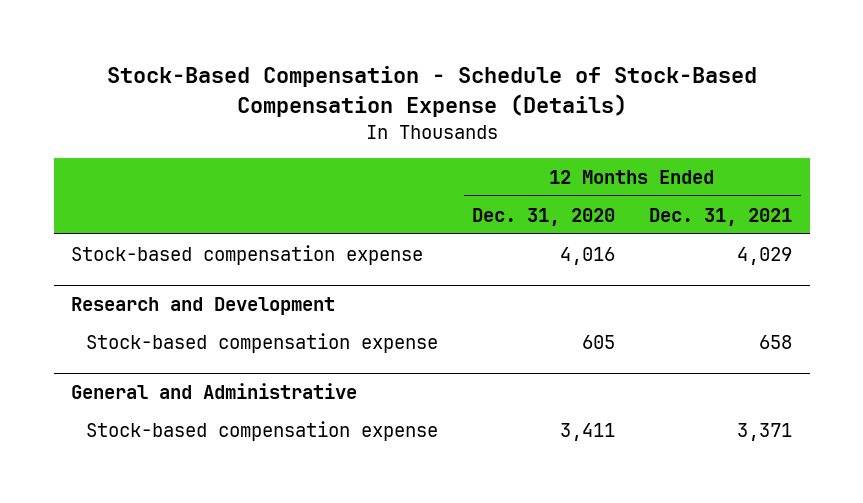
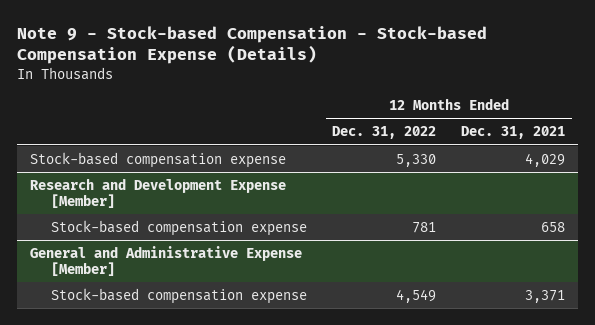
- Stock-Based Compensation - Schedule of Stock-Based Compensation Expense (Details)
+ Note 9 - Stock-based Compensation - Stock-based Compensation Expense (Details)
- | 12 Months Ended Dec. 31, 2020 | 12 Months Ended Dec. 31, 2021
+ | 12 Months Ended Dec. 31, 2022 | 12 Months Ended Dec. 31, 2021
- Research and Development
+ Research and Development Expense [Member]
- General and Administrative
+ General and Administrative Expense [Member]

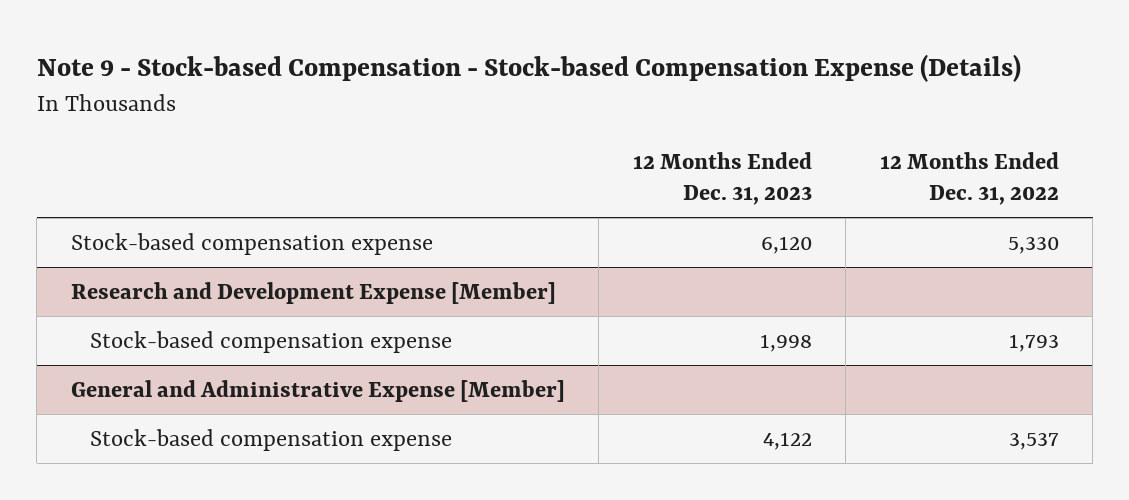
- | 12 Months Ended Dec. 31, 2022 | 12 Months Ended Dec. 31, 2021
+ | 12 Months Ended Dec. 31, 2023 | 12 Months Ended Dec. 31, 2022
@ Research and Development Expense [Member]
- Stock-based compensation expense | 781 | 658
+ Stock-based compensation expense | 1,998 | 1,793
@ General and Administrative Expense [Member]
- Stock-based compensation expense | 4,549 | 3,371
+ Stock-based compensation expense | 4,122 | 3,537

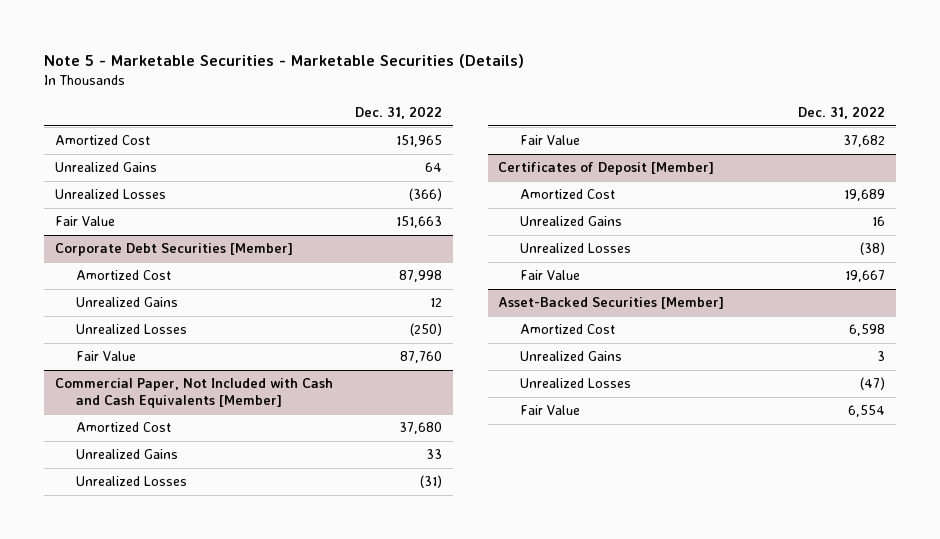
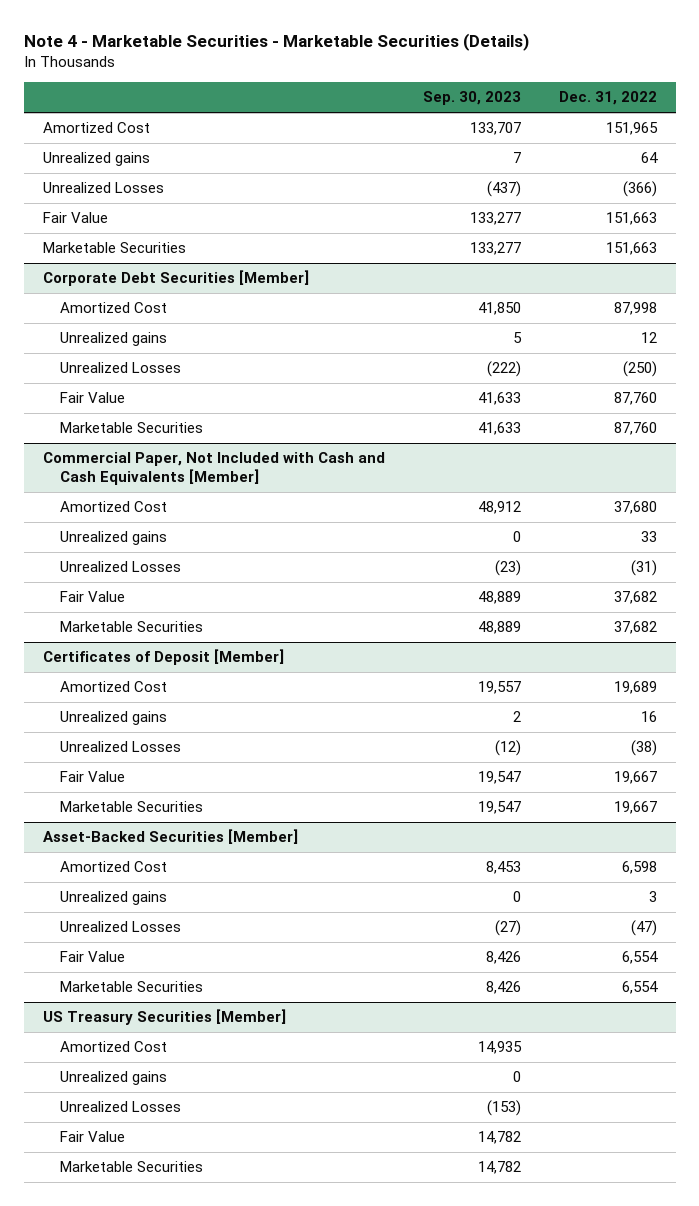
- Note 5 - Marketable Securities - Marketable Securities (Details)
+ Note 4 - Marketable Securities - Marketable Securities (Details)
- | Dec. 31, 2022
+ | Sep. 30, 2023 | Dec. 31, 2022
- Unrealized Gains | 64
+ Unrealized gains | 7 | 64
+ Marketable Securities | 133,277 | 151,663
@ Corporate Debt Securities [Member]
- Unrealized Gains | 12
+ Unrealized gains | 5 | 12
+ Marketable Securities | 41,633 | 87,760
@ Commercial Paper, Not Included with Cash and Cash Equivalents [Member]
- Unrealized Gains | 33
+ Unrealized gains | 0 | 33
+ Marketable Securities | 48,889 | 37,682
@ Certificates of Deposit [Member]
- Unrealized Gains | 16
+ Unrealized gains | 2 | 16
+ Marketable Securities | 19,547 | 19,667
@ Asset-Backed Securities [Member]
- Unrealized Gains | 3
+ Unrealized gains | 0 | 3
+ Marketable Securities | 8,426 | 6,554
+ US Treasury Securities [Member]
+ Amortized Cost | 14,935 |
+ Unrealized gains | 0 |
+ Unrealized Losses | (153) |
+ Fair Value | 14,782 |
+ Marketable Securities | 14,782 |

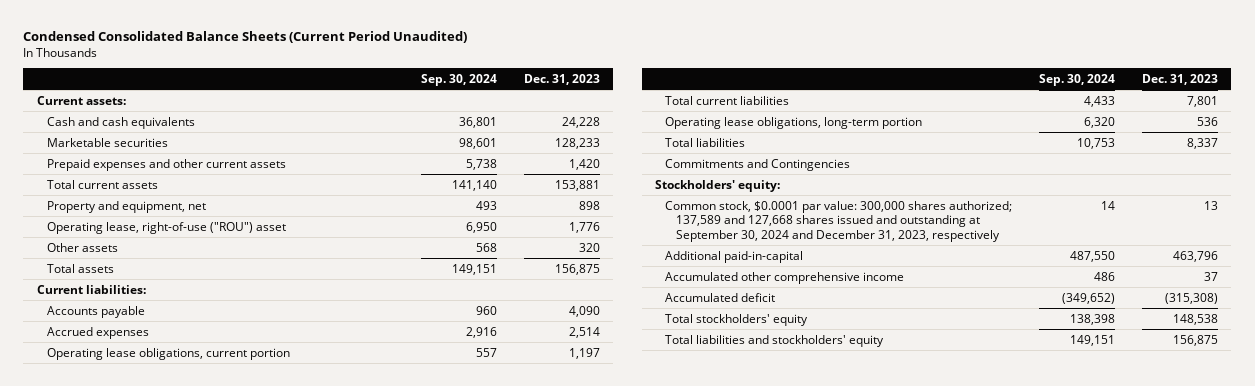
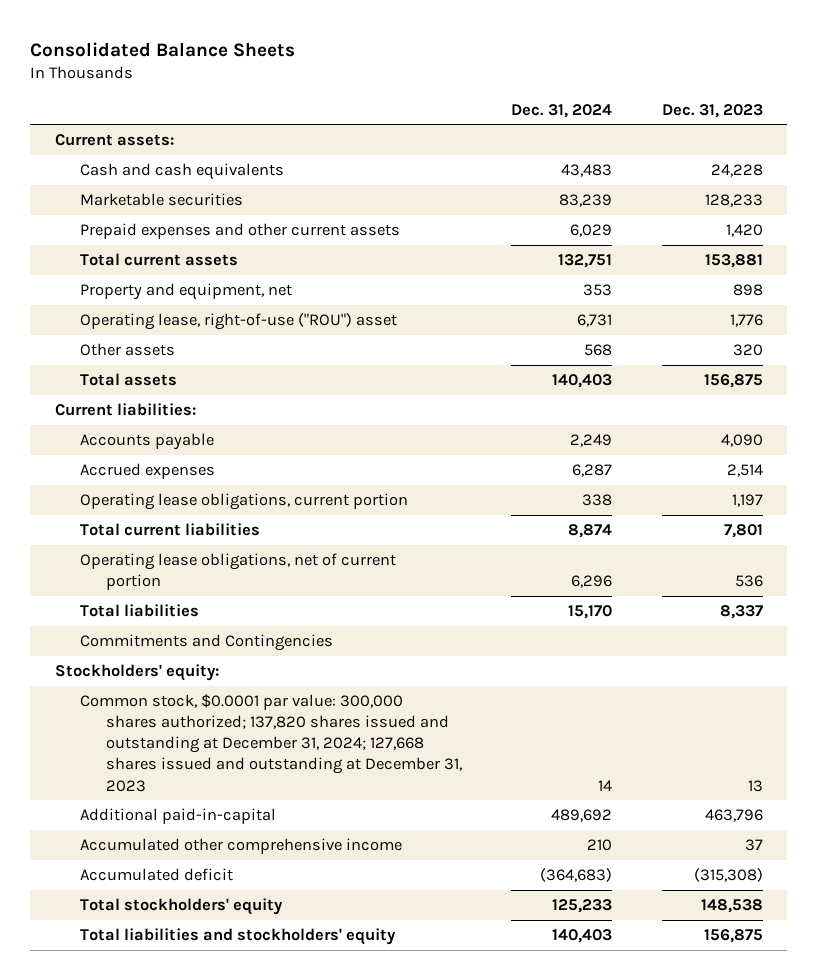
- Condensed Consolidated Balance Sheets (Current Period Unaudited)
+ Consolidated Balance Sheets
- | Sep. 30, 2024 | Dec. 31, 2023
+ | Dec. 31, 2024 | Dec. 31, 2023
- Operating lease obligations, long-term portion | 6,320 | 536
+ Operating lease obligations, net of current portion | 6,296 | 536
- Common stock, $0.0001 par value: 300,000 shares authorized; 137,589 and 127,668 shares issued and outstanding at September 30, 2024 and December 31, 2023, respectively | 14 | 13
+ Common stock, $0.0001 par value: 300,000 shares authorized; 137,820 shares issued and outstanding at December 31, 2024; 127,668 shares issued and outstanding at December 31, 2023 | 14 | 13

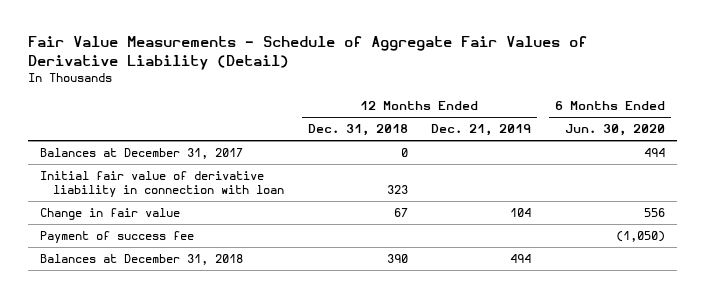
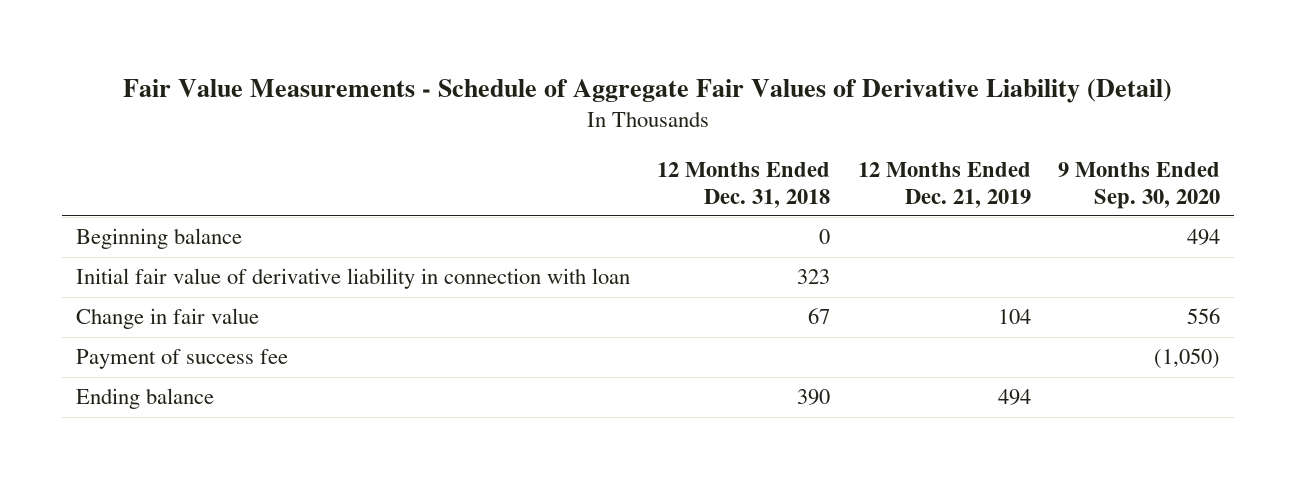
- | 12 Months Ended Dec. 31, 2018 | 12 Months Ended Dec. 21, 2019 | 6 Months Ended Jun. 30, 2020
+ | 12 Months Ended Dec. 31, 2018 | 12 Months Ended Dec. 21, 2019 | 9 Months Ended Sep. 30, 2020
- Balances at December 31, 2017 | 0 | | 494
+ Beginning balance | 0 | | 494
- Balances at December 31, 2018 | 390 | 494 |
+ Ending balance | 390 | 494 |

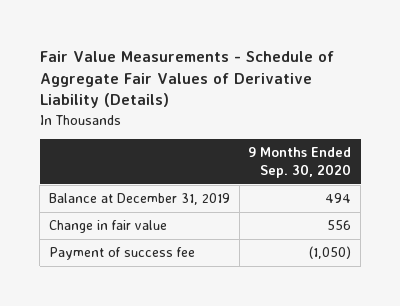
- Fair Value Measurements - Schedule of Aggregate Fair Values of Derivative Liability (Detail)
+ Fair Value Measurements - Schedule of Aggregate Fair Values of Derivative Liability (Details)
- | 12 Months Ended Dec. 31, 2018 | 12 Months Ended Dec. 21, 2019 | 9 Months Ended Sep. 30, 2020
+ | 9 Months Ended Sep. 30, 2020
- Beginning balance | 0 | | 494
- Initial fair value of derivative liability in connection with loan | 323 | |
+ Balance at December 31, 2019 | 494
- Ending balance | 390 | 494 |

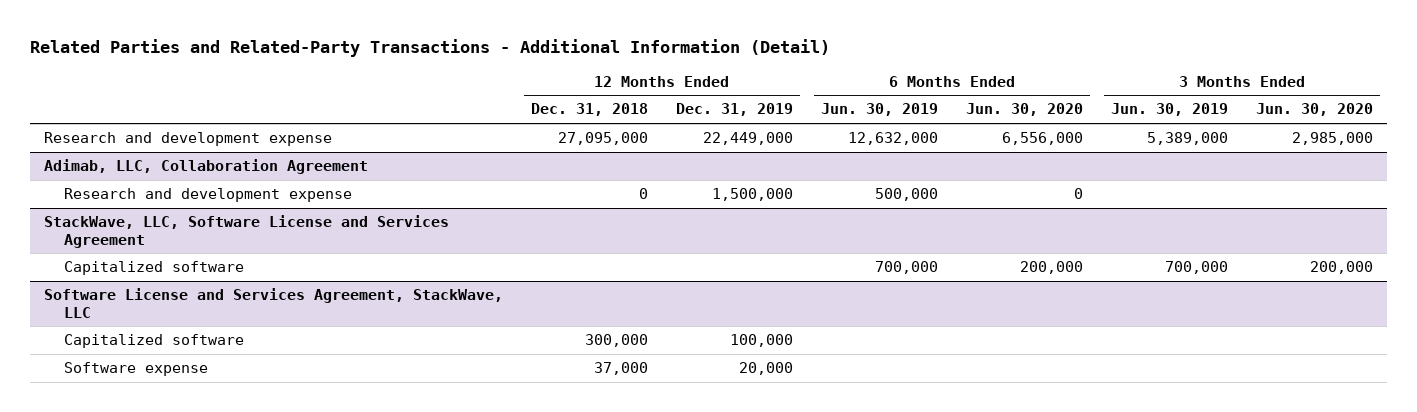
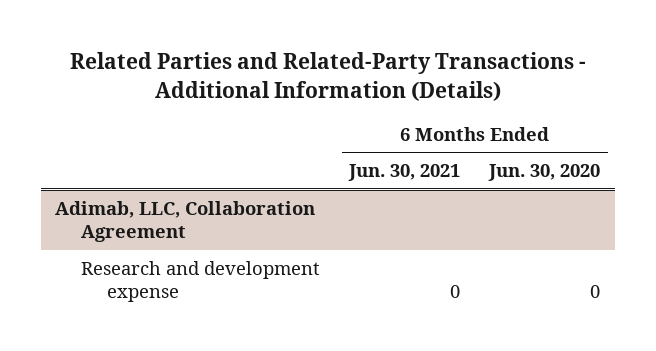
- Related Parties and Related-Party Transactions - Additional Information (Detail)
+ Related Parties and Related-Party Transactions - Additional Information (Details)
- | 12 Months Ended Dec. 31, 2018 | 12 Months Ended Dec. 31, 2019 | 6 Months Ended Jun. 30, 2019 | 6 Months Ended Jun. 30, 2020 | 3 Months Ended Jun. 30, 2019 | 3 Months Ended Jun. 30, 2020
+ | 6 Months Ended Jun. 30, 2021 | 6 Months Ended Jun. 30, 2020
- Research and development expense | 27,095,000 | 22,449,000 | 12,632,000 | 6,556,000 | 5,389,000 | 2,985,000
- StackWave, LLC, Software License and Services Agreement
- Capitalized software | | | 700,000 | 200,000 | 700,000 | 200,000
- Software License and Services Agreement, StackWave, LLC
- Capitalized software | 300,000 | 100,000 | | | |
- Software expense | 37,000 | 20,000 | | | |

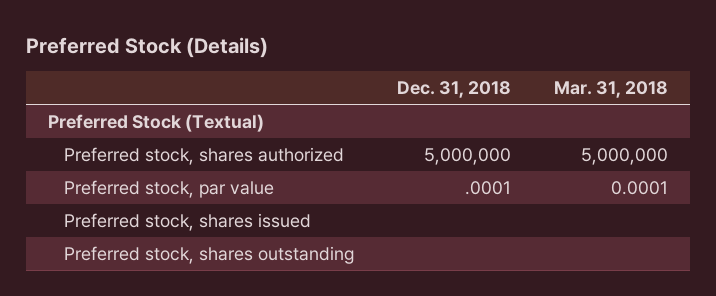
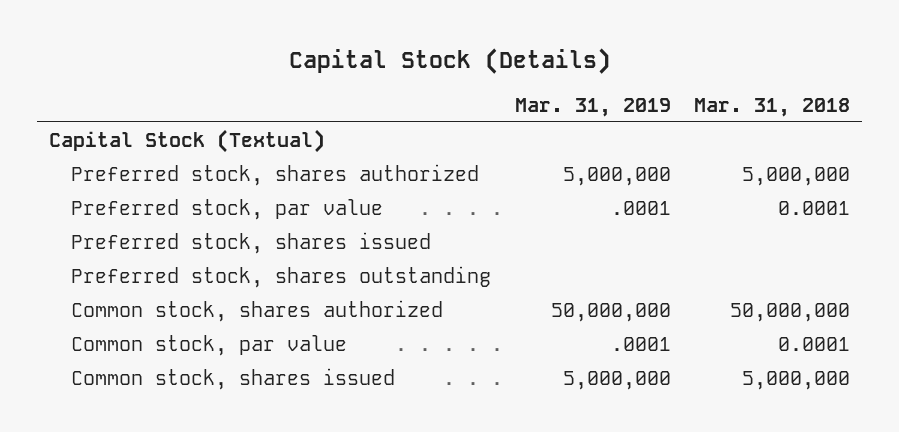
- Preferred Stock (Details)
+ Capital Stock (Details)
- | Dec. 31, 2018 | Mar. 31, 2018
+ | Mar. 31, 2019 | Mar. 31, 2018
- Preferred Stock (Textual)
+ Capital Stock (Textual)
+ Common stock, shares authorized | 50,000,000 | 50,000,000
+ Common stock, par value | .0001 | 0.0001
+ Common stock, shares issued | 5,000,000 | 5,000,000

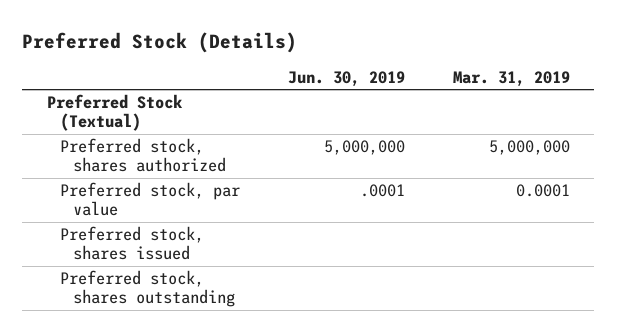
- Capital Stock (Details)
+ Preferred Stock (Details)
- | Mar. 31, 2019 | Mar. 31, 2018
+ | Jun. 30, 2019 | Mar. 31, 2019
- Capital Stock (Textual)
+ Preferred Stock (Textual)
- Preferred stock, par value | .0001 | 0.0001
+ Preferred stock, par value | .0001 | 0.0001
- Common stock, shares authorized | 50,000,000 | 50,000,000
- Common stock, par value | .0001 | 0.0001
- Common stock, shares issued | 5,000,000 | 5,000,000

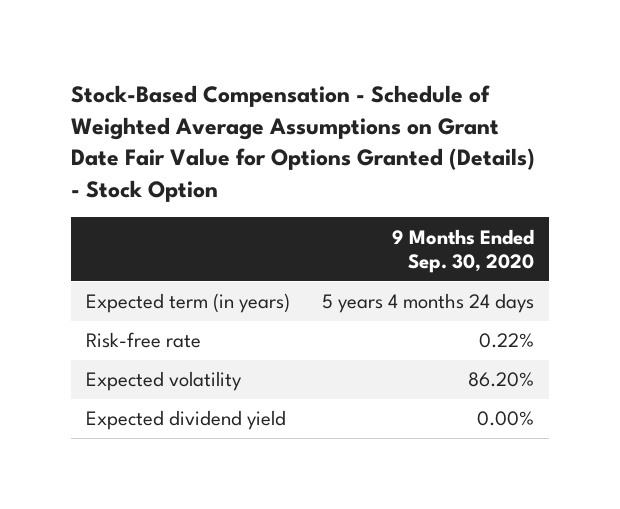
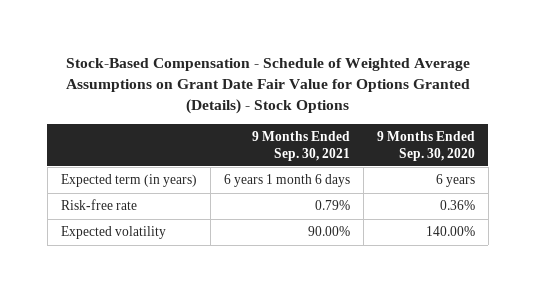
- Stock-Based Compensation - Schedule of Weighted Average Assumptions on Grant Date Fair Value for Options Granted (Details) - Stock Option
+ Stock-Based Compensation - Schedule of Weighted Average Assumptions on Grant Date Fair Value for Options Granted (Details) - Stock Options
- | 9 Months Ended Sep. 30, 2020
+ | 9 Months Ended Sep. 30, 2021 | 9 Months Ended Sep. 30, 2020
- Expected term (in years) | 5 years 4 months 24 days
- Risk-free rate | 0.22%
- Expected volatility | 86.20%
- Expected dividend yield | 0.00%
+ Expected term (in years) | 6 years 1 month 6 days | 6 years
+ Risk-free rate | 0.79% | 0.36%
+ Expected volatility | 90.00% | 140.00%

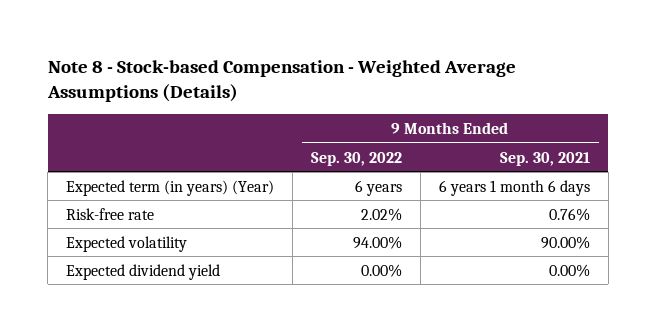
- Stock-Based Compensation - Schedule of Weighted Average Assumptions on Grant Date Fair Value for Options Granted (Details) - Stock Options
+ Note 8 - Stock-based Compensation - Weighted Average Assumptions (Details)
- | 9 Months Ended Sep. 30, 2021 | 9 Months Ended Sep. 30, 2020
+ | 9 Months Ended Sep. 30, 2022 | 9 Months Ended Sep. 30, 2021
- Expected term (in years) | 6 years 1 month 6 days | 6 years
- Risk-free rate | 0.79% | 0.36%
+ Expected term (in years) (Year) | 6 years | 6 years 1 month 6 days
+ Risk-free rate | 2.02% | 0.76%
+ Expected dividend yield | 0.00% | 0.00%

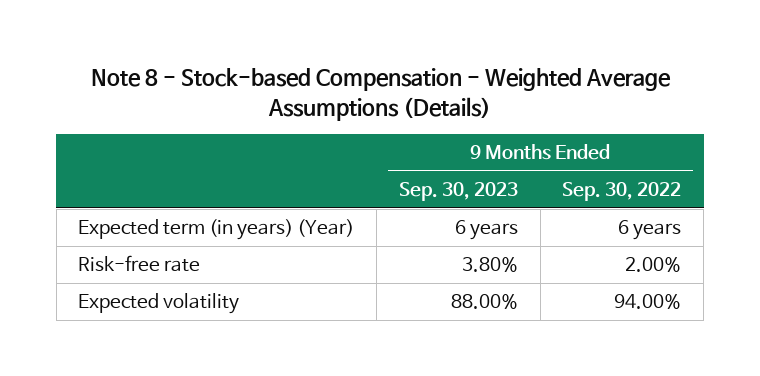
- | 9 Months Ended Sep. 30, 2022 | 9 Months Ended Sep. 30, 2021
+ | 9 Months Ended Sep. 30, 2023 | 9 Months Ended Sep. 30, 2022
- Risk-free rate | 2.02% | 0.76%
+ Risk-free rate | 3.80% | 2.00%
- Expected dividend yield | 0.00% | 0.00%

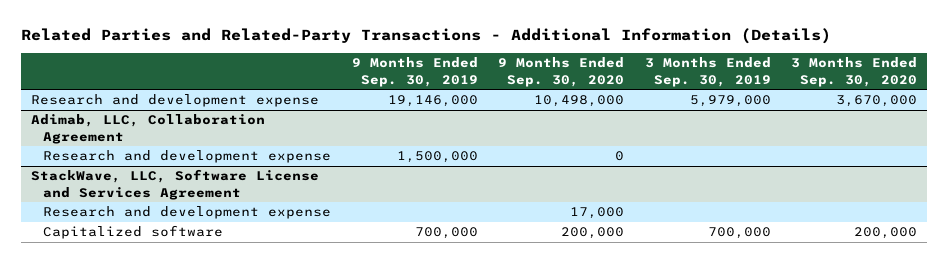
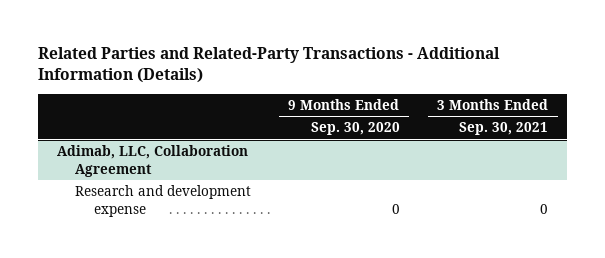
- | 9 Months Ended Sep. 30, 2019 | 9 Months Ended Sep. 30, 2020 | 3 Months Ended Sep. 30, 2019 | 3 Months Ended Sep. 30, 2020
+ | 9 Months Ended Sep. 30, 2020 | 3 Months Ended Sep. 30, 2021
- Research and development expense | 19,146,000 | 10,498,000 | 5,979,000 | 3,670,000
- StackWave, LLC, Software License and Services Agreement
- Research and development expense | | 17,000 | |
- Capitalized software | 700,000 | 200,000 | 700,000 | 200,000

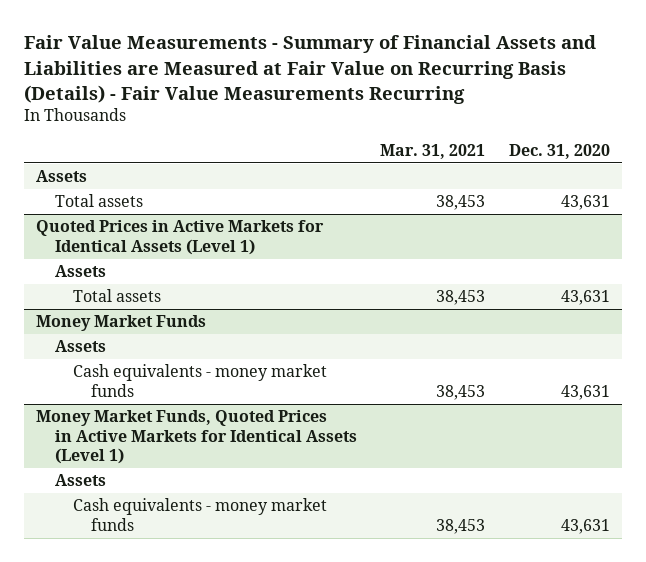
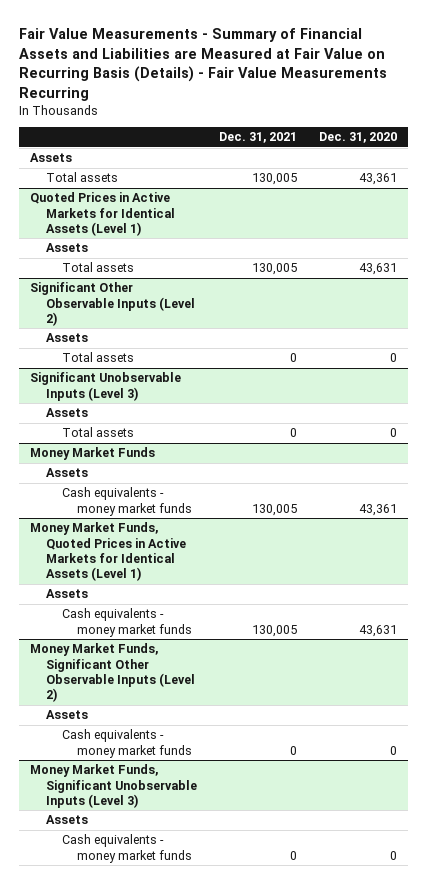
- | Mar. 31, 2021 | Dec. 31, 2020
+ | Dec. 31, 2021 | Dec. 31, 2020
- Total assets | 38,453 | 43,631
+ Total assets | 130,005 | 43,361
+ Significant Other Observable Inputs (Level 2)
+ Assets
+ Total assets | 0 | 0
+ Significant Unobservable Inputs (Level 3)
+ Assets
+ Total assets | 0 | 0
@ Money Market Funds
- Cash equivalents - money market funds | 38,453 | 43,631
+ Cash equivalents - money market funds | 130,005 | 43,361
+ Money Market Funds, Significant Other Observable Inputs (Level 2)
+ Assets
+ Cash equivalents - money market funds | 0 | 0
+ Money Market Funds, Significant Unobservable Inputs (Level 3)
+ Assets
+ Cash equivalents - money market funds | 0 | 0

